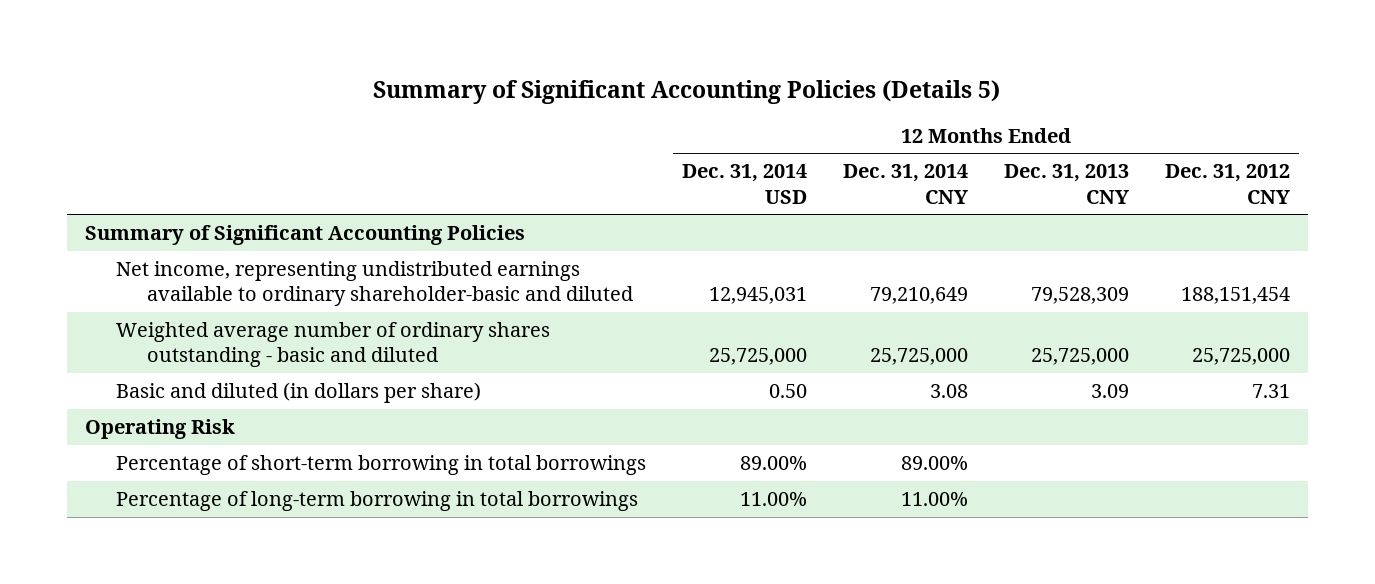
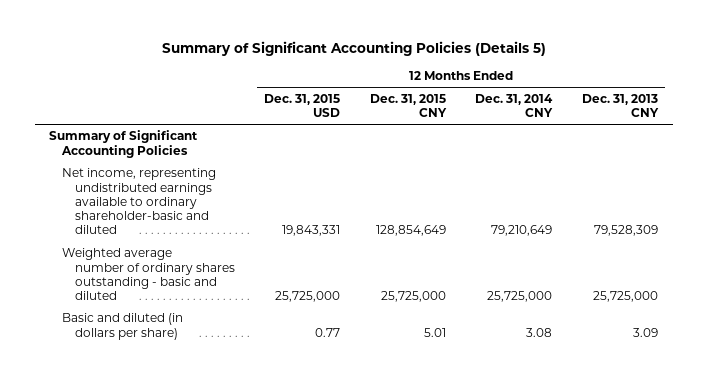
- | 12 Months Ended Dec. 31, 2014 USD | 12 Months Ended Dec. 31, 2014 CNY | 12 Months Ended Dec. 31, 2013 CNY | 12 Months Ended Dec. 31, 2012 CNY
+ | 12 Months Ended Dec. 31, 2015 USD | 12 Months Ended Dec. 31, 2015 CNY | 12 Months Ended Dec. 31, 2014 CNY | 12 Months Ended Dec. 31, 2013 CNY
- Operating Risk
- Percentage of short-term borrowing in total borrowings | 89.00% | 89.00% | |
- Percentage of long-term borrowing in total borrowings | 11.00% | 11.00% | |

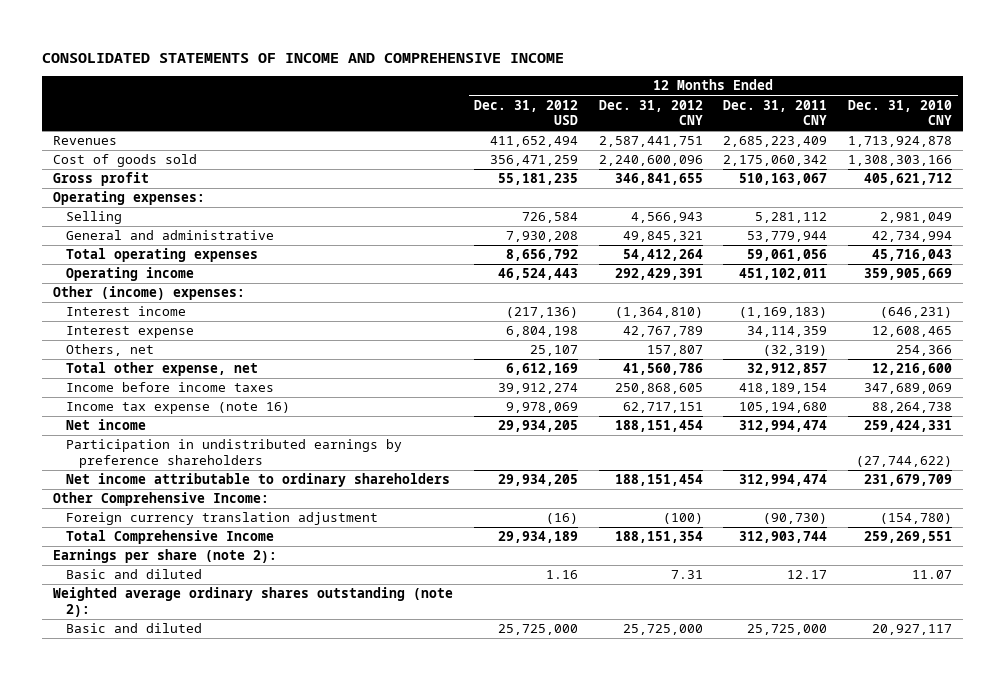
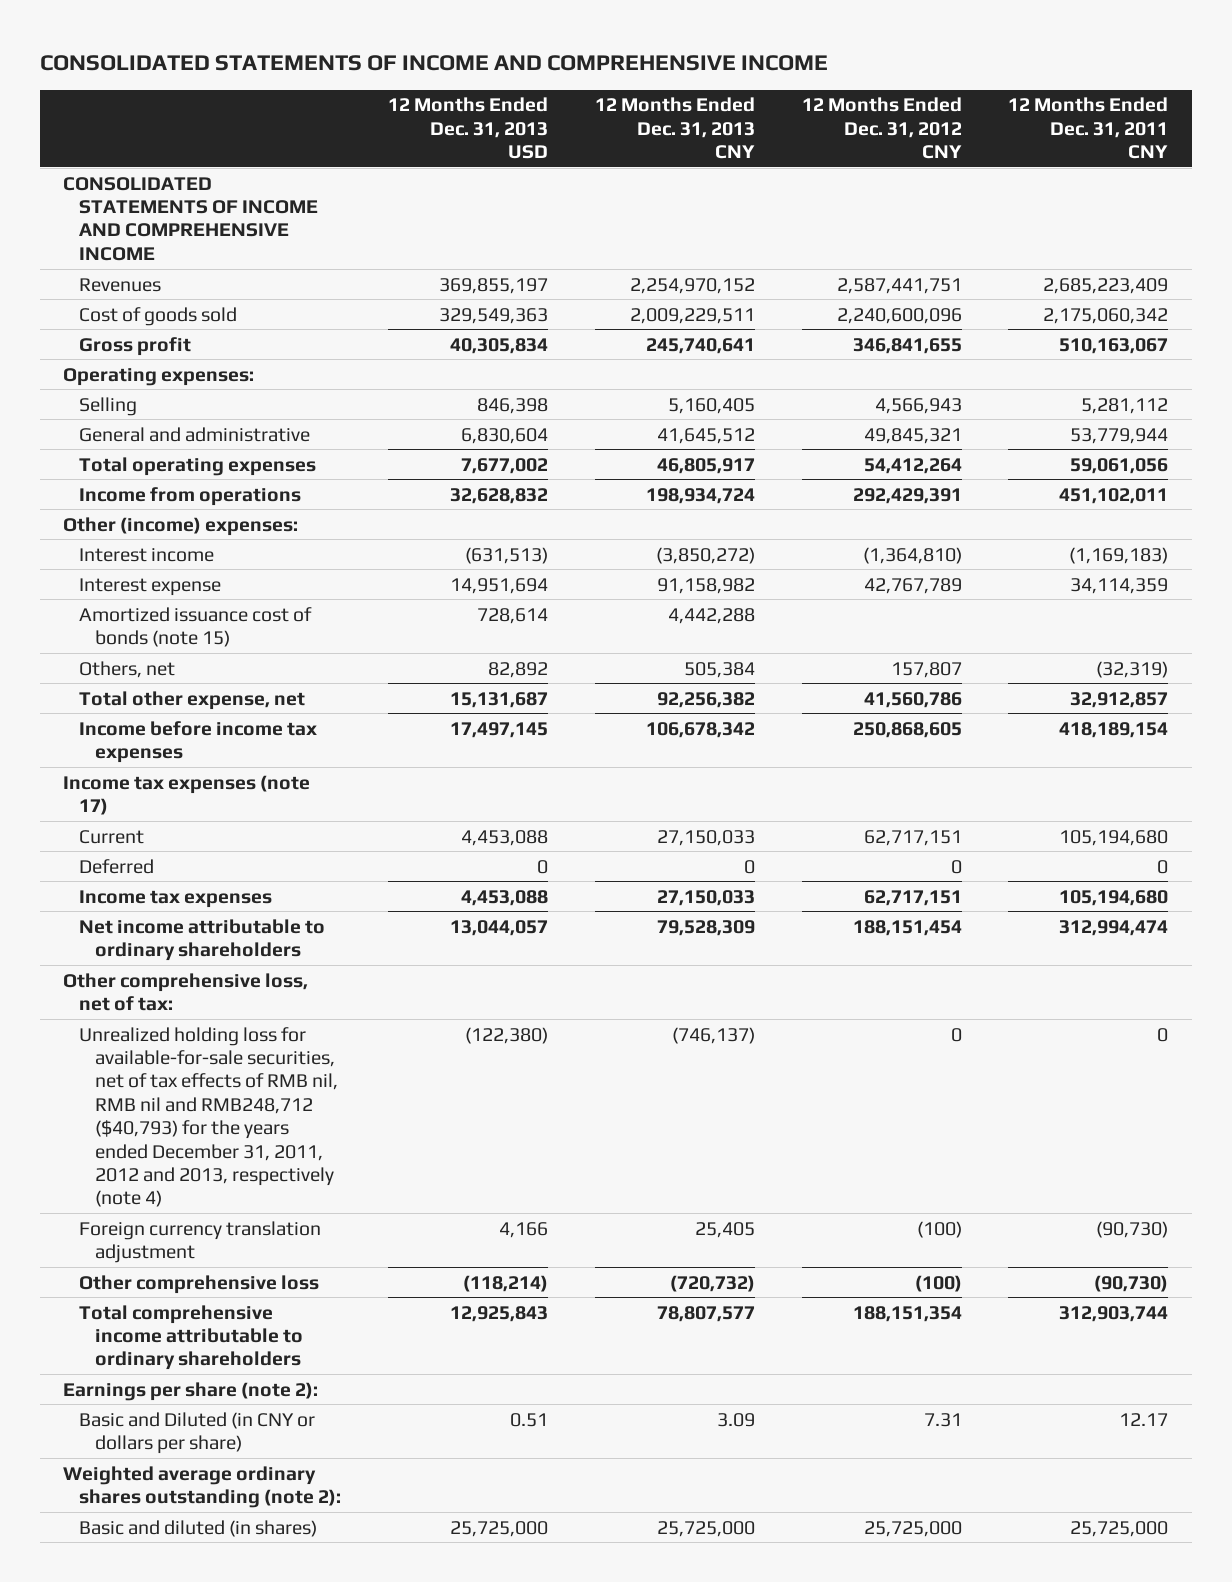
- | 12 Months Ended Dec. 31, 2012 USD | 12 Months Ended Dec. 31, 2012 CNY | 12 Months Ended Dec. 31, 2011 CNY | 12 Months Ended Dec. 31, 2010 CNY
+ | 12 Months Ended Dec. 31, 2013 USD | 12 Months Ended Dec. 31, 2013 CNY | 12 Months Ended Dec. 31, 2012 CNY | 12 Months Ended Dec. 31, 2011 CNY
+ CONSOLIDATED STATEMENTS OF INCOME AND COMPREHENSIVE INCOME
- Operating income | 46,524,443 | 292,429,391 | 451,102,011 | 359,905,669
+ Income from operations | 32,628,832 | 198,934,724 | 292,429,391 | 451,102,011
+ Amortized issuance cost of bonds (note 15) | 728,614 | 4,442,288 | |
- Income before income taxes | 39,912,274 | 250,868,605 | 418,189,154 | 347,689,069
- Income tax expense (note 16) | 9,978,069 | 62,717,151 | 105,194,680 | 88,264,738
- Net income | 29,934,205 | 188,151,454 | 312,994,474 | 259,424,331
- Participation in undistributed earnings by preference shareholders | | | | (27,744,622)
+ Income before income tax expenses | 17,497,145 | 106,678,342 | 250,868,605 | 418,189,154
+ Income tax expenses (note 17)
+ Current | 4,453,088 | 27,150,033 | 62,717,151 | 105,194,680
+ Deferred | 0 | 0 | 0 | 0
+ Income tax expenses | 4,453,088 | 27,150,033 | 62,717,151 | 105,194,680
- Other Comprehensive Income:
+ Other comprehensive loss, net of tax:
+ Unrealized holding loss for available-for-sale securities, net of tax effects of RMB nil, RMB nil and RMB248,712 ($40,793) for the years ended December 31, 2011, 2012 and 2013, respectively (note 4) | (122,380) | (746,137) | 0 | 0
- Total Comprehensive Income | 29,934,189 | 188,151,354 | 312,903,744 | 259,269,551
+ Other comprehensive loss | (118,214) | (720,732) | (100) | (90,730)
+ Total comprehensive income attributable to ordinary shareholders | 12,925,843 | 78,807,577 | 188,151,354 | 312,903,744
- Basic and diluted | 1.16 | 7.31 | 12.17 | 11.07
+ Basic and Diluted (in CNY or dollars per share) | 0.51 | 3.09 | 7.31 | 12.17
- Basic and diluted | 25,725,000 | 25,725,000 | 25,725,000 | 20,927,117
+ Basic and diluted (in shares) | 25,725,000 | 25,725,000 | 25,725,000 | 25,725,000

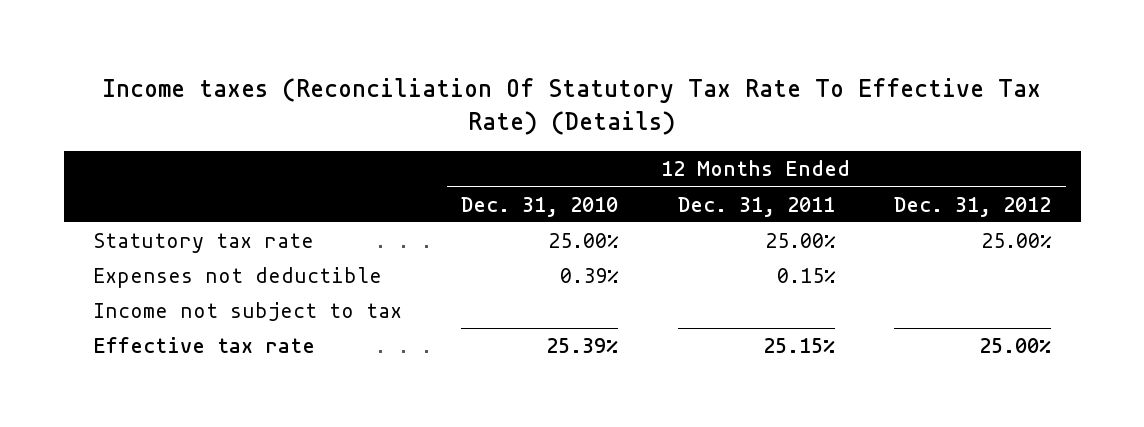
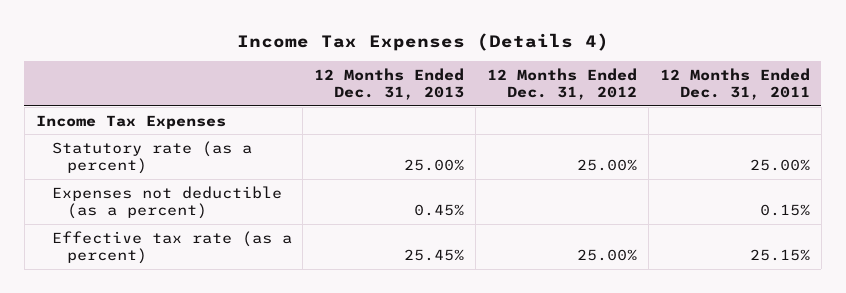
- Income taxes (Reconciliation Of Statutory Tax Rate To Effective Tax Rate) (Details)
+ Income Tax Expenses (Details 4)
- | 12 Months Ended Dec. 31, 2010 | 12 Months Ended Dec. 31, 2011 | 12 Months Ended Dec. 31, 2012
+ | 12 Months Ended Dec. 31, 2013 | 12 Months Ended Dec. 31, 2012 | 12 Months Ended Dec. 31, 2011
- Statutory tax rate | 25.00% | 25.00% | 25.00%
- Expenses not deductible | 0.39% | 0.15% |
- Income not subject to tax
- Effective tax rate | 25.39% | 25.15% | 25.00%
+ Income Tax Expenses
+ Statutory rate (as a percent) | 25.00% | 25.00% | 25.00%
+ Expenses not deductible (as a percent) | 0.45% | | 0.15%
+ Effective tax rate (as a percent) | 25.45% | 25.00% | 25.15%

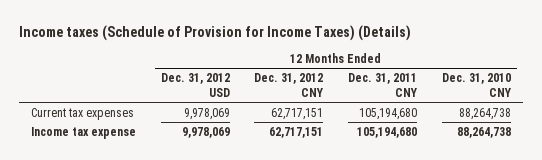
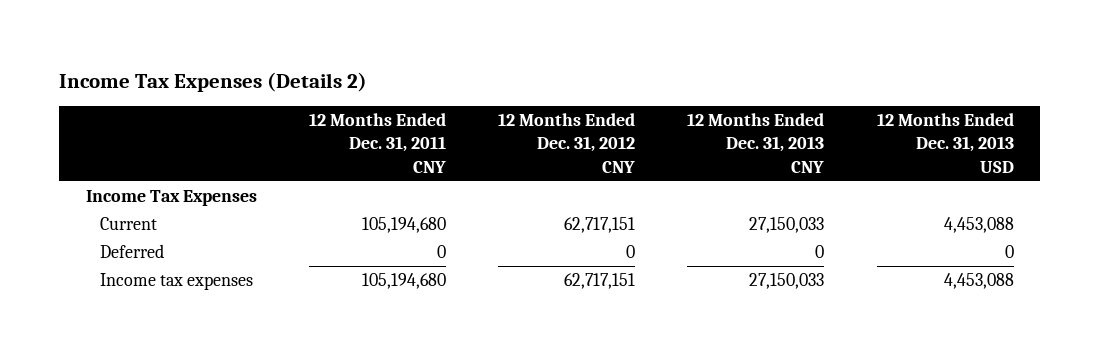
- Income taxes (Schedule of Provision for Income Taxes) (Details)
+ Income Tax Expenses (Details 2)
- | 12 Months Ended Dec. 31, 2012 USD | 12 Months Ended Dec. 31, 2012 CNY | 12 Months Ended Dec. 31, 2011 CNY | 12 Months Ended Dec. 31, 2010 CNY
+ | 12 Months Ended Dec. 31, 2011 CNY | 12 Months Ended Dec. 31, 2012 CNY | 12 Months Ended Dec. 31, 2013 CNY | 12 Months Ended Dec. 31, 2013 USD
- Current tax expenses | 9,978,069 | 62,717,151 | 105,194,680 | 88,264,738
- Income tax expense | 9,978,069 | 62,717,151 | 105,194,680 | 88,264,738
+ Income Tax Expenses
+ Current | 105,194,680 | 62,717,151 | 27,150,033 | 4,453,088
+ Deferred | 0 | 0 | 0 | 0
+ Income tax expenses | 105,194,680 | 62,717,151 | 27,150,033 | 4,453,088

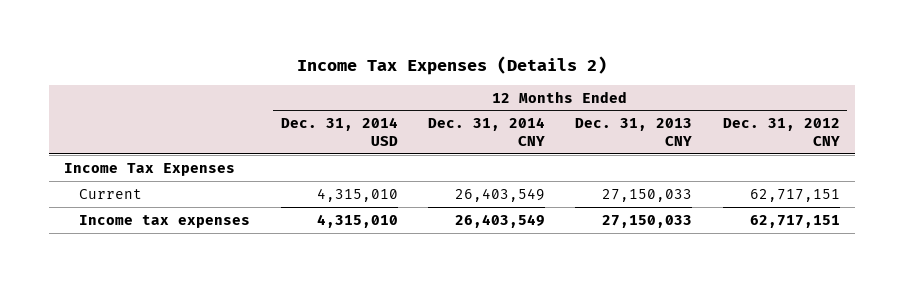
- | 12 Months Ended Dec. 31, 2011 CNY | 12 Months Ended Dec. 31, 2012 CNY | 12 Months Ended Dec. 31, 2013 CNY | 12 Months Ended Dec. 31, 2013 USD
+ | 12 Months Ended Dec. 31, 2014 USD | 12 Months Ended Dec. 31, 2014 CNY | 12 Months Ended Dec. 31, 2013 CNY | 12 Months Ended Dec. 31, 2012 CNY
- Deferred | 0 | 0 | 0 | 0

